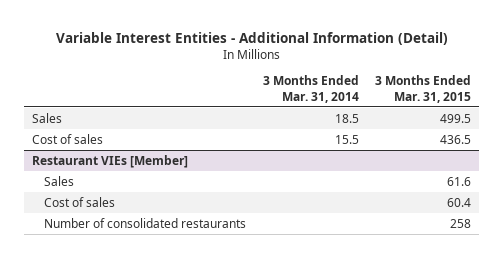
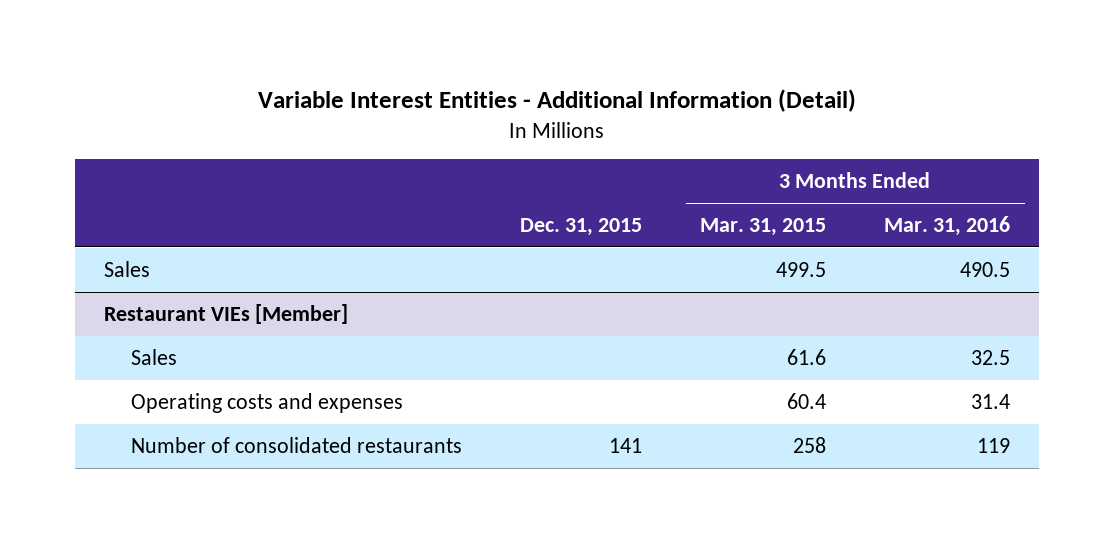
- | 3 Months Ended Mar. 31, 2014 | 3 Months Ended Mar. 31, 2015
+ | Dec. 31, 2015 | 3 Months Ended Mar. 31, 2015 | 3 Months Ended Mar. 31, 2016
- Cost of sales | 15.5 | 436.5
@ Restaurant VIEs [Member]
- Cost of sales | | 60.4
+ Operating costs and expenses | | 60.4 | 31.4

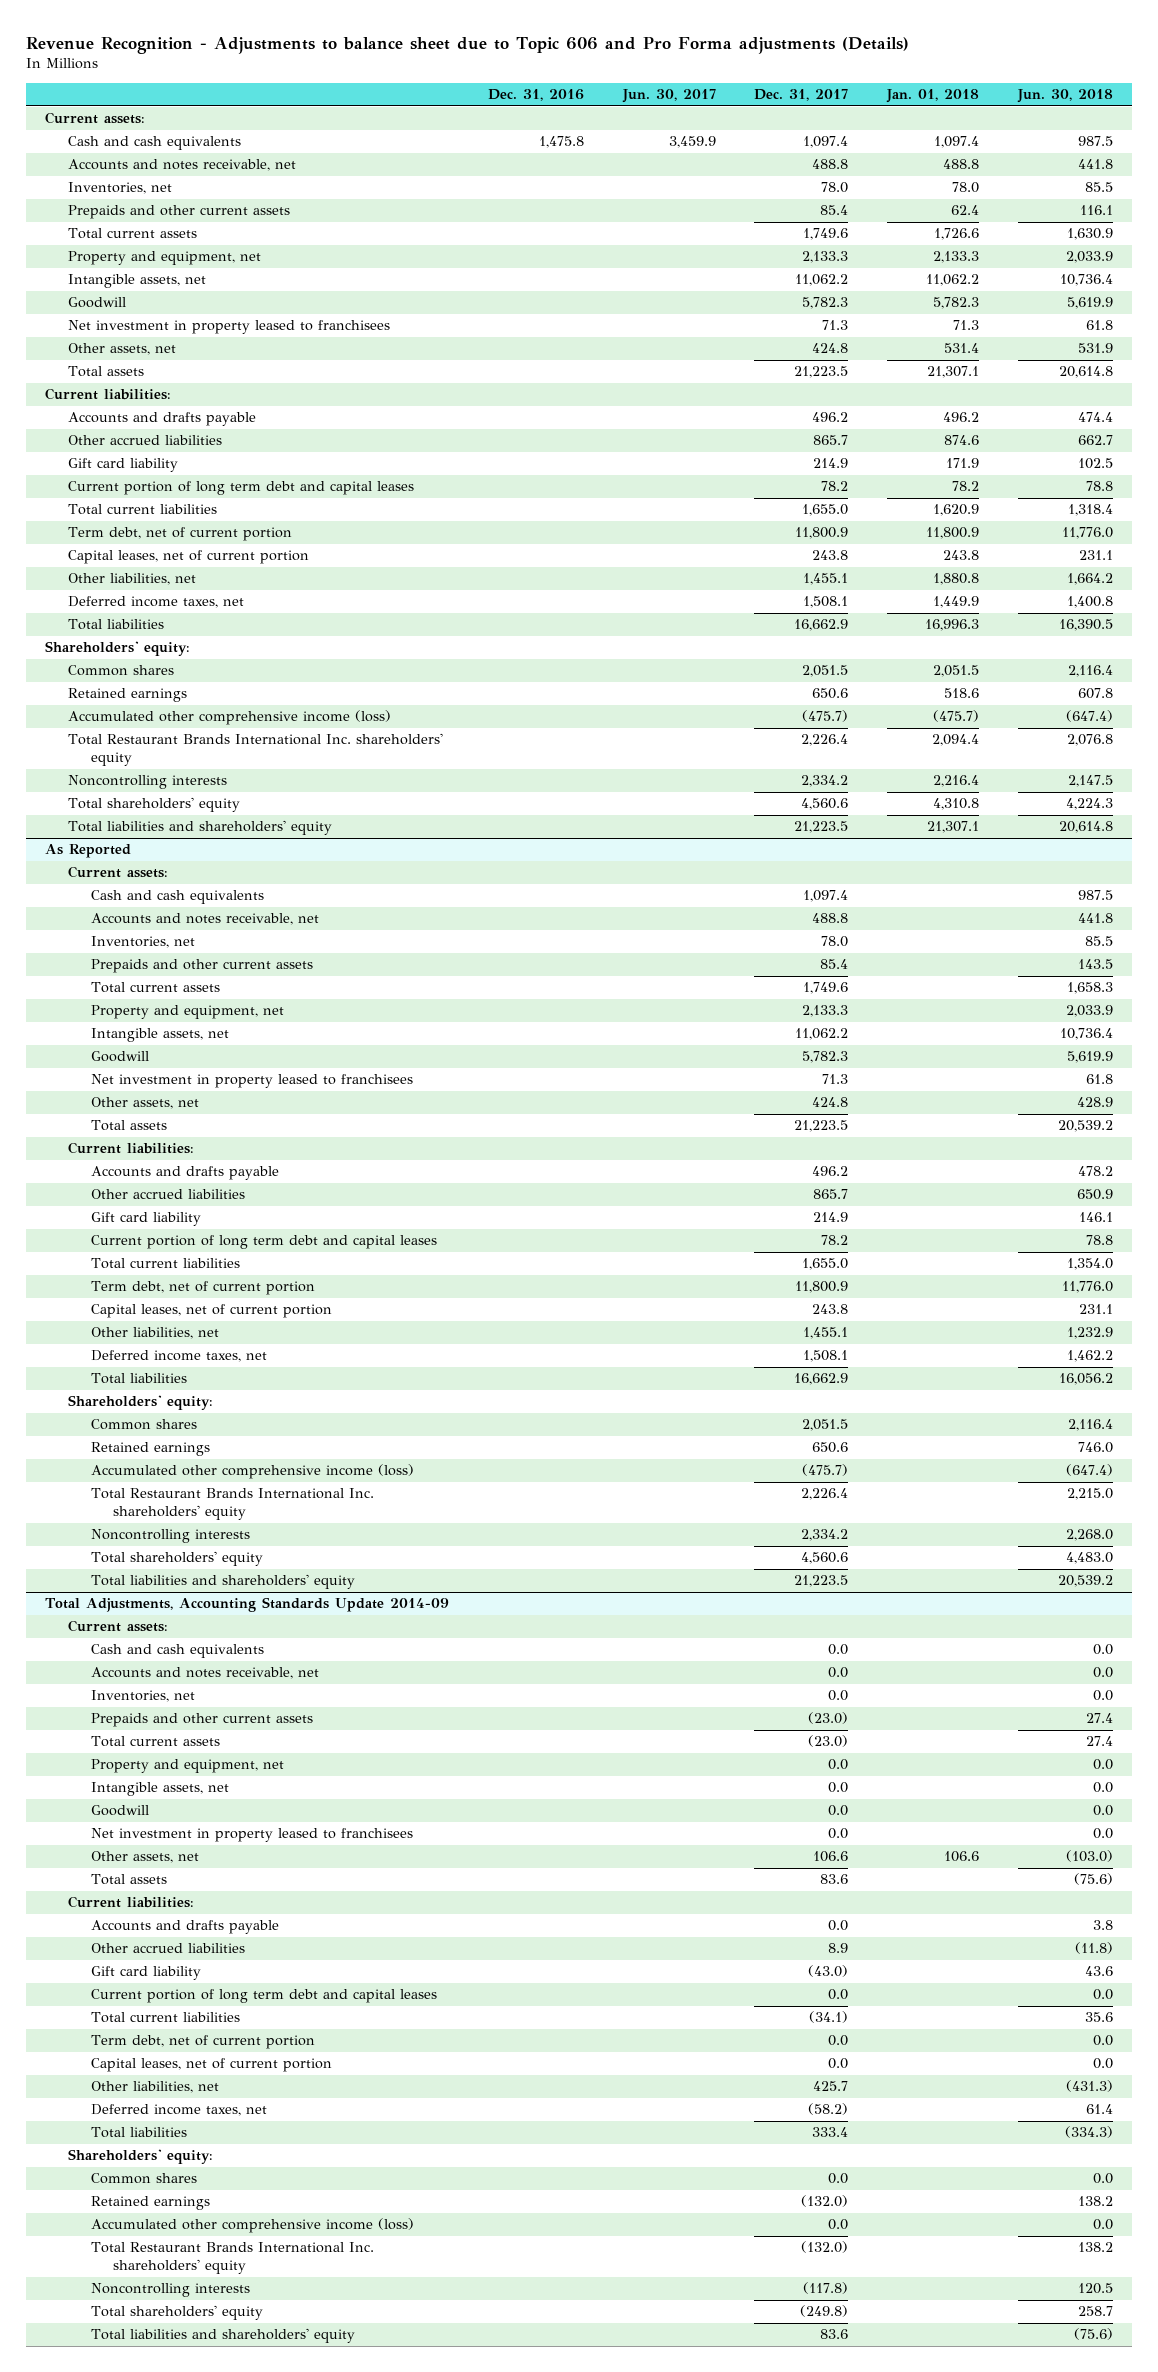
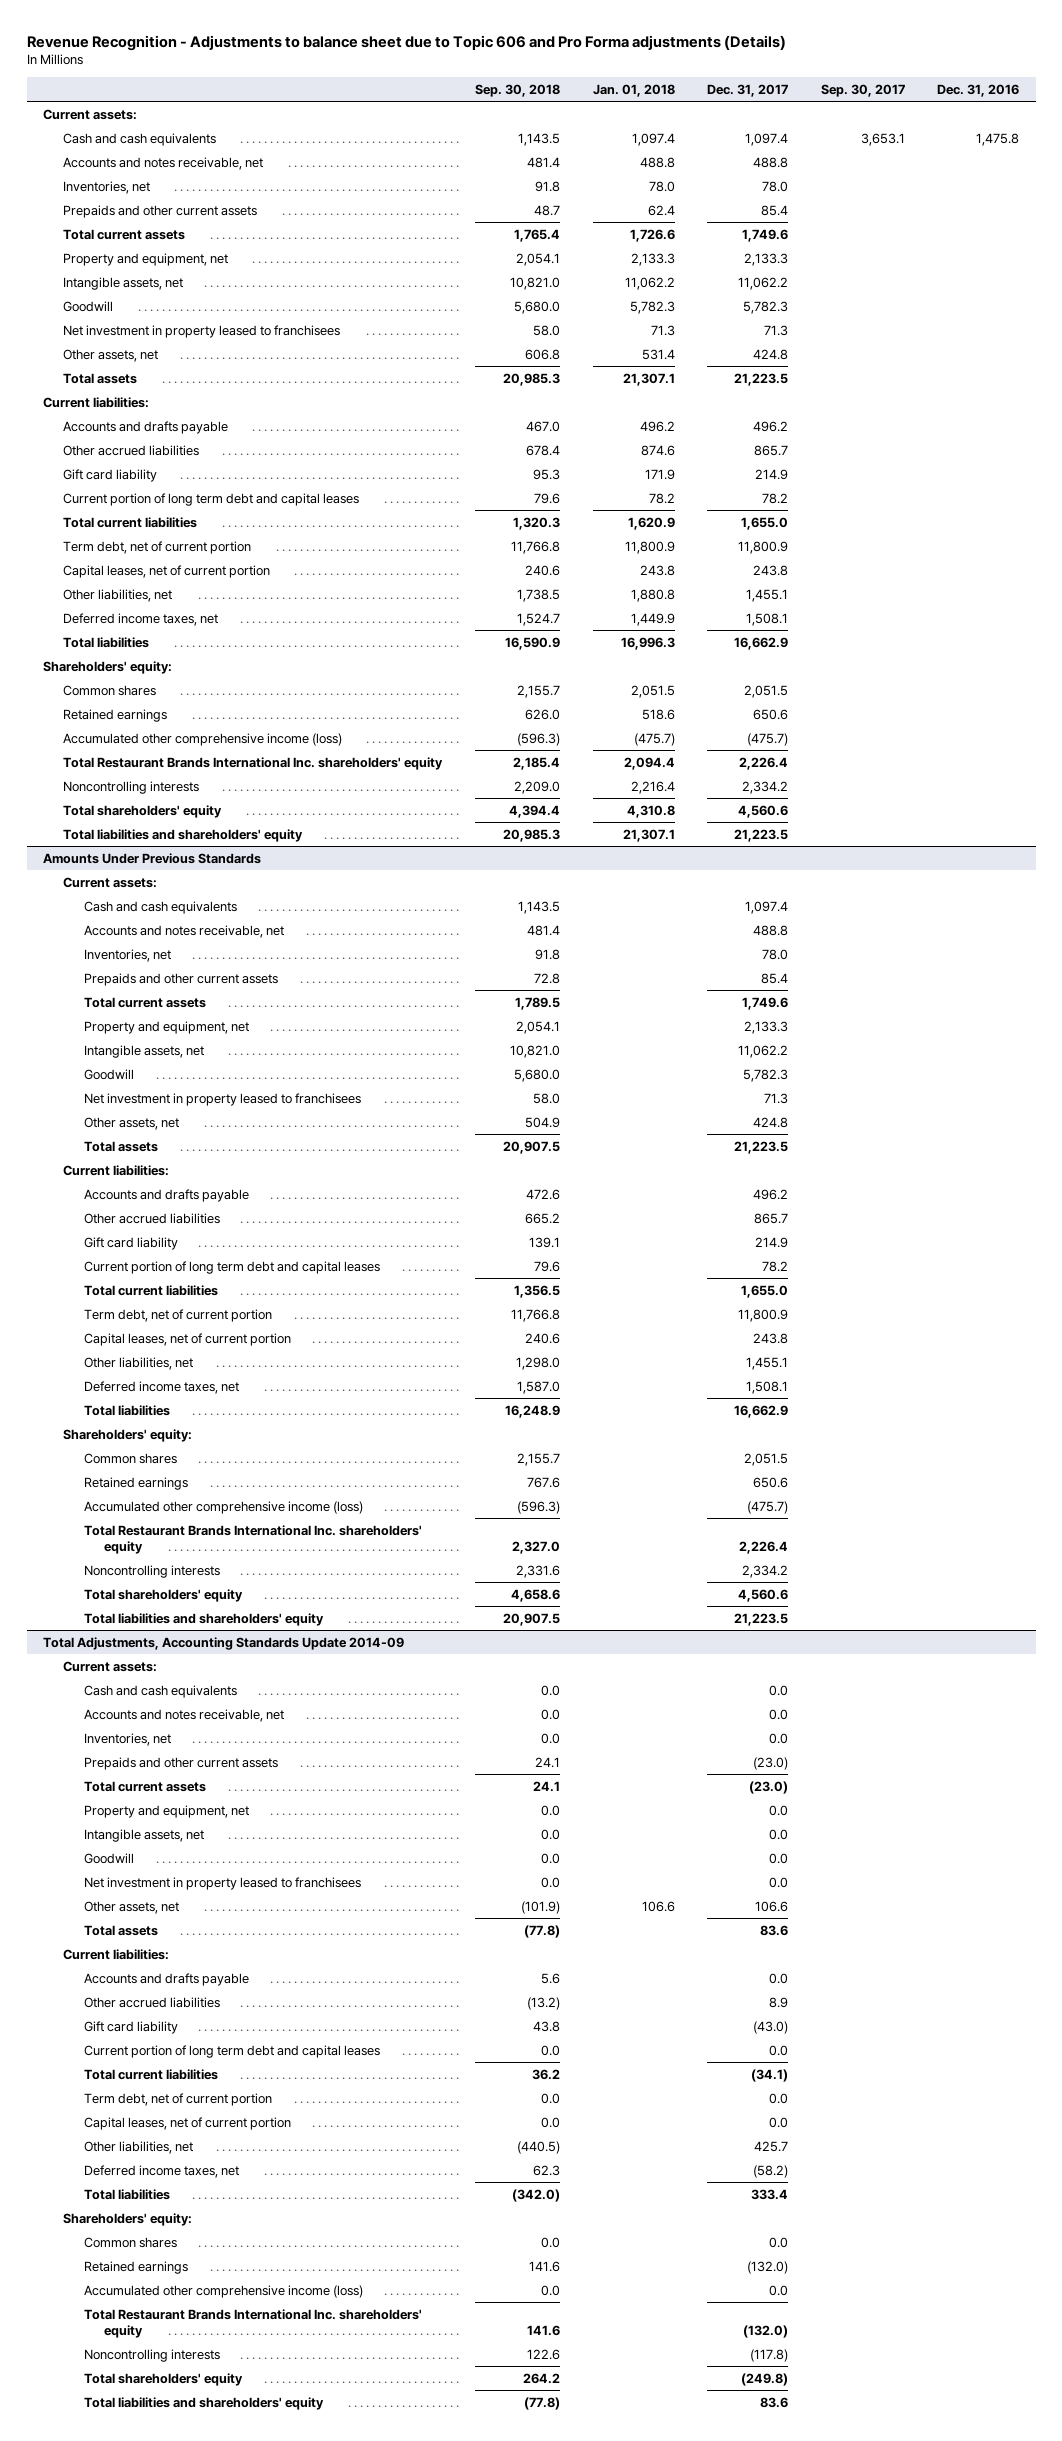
- | Dec. 31, 2016 | Jun. 30, 2017 | Dec. 31, 2017 | Jan. 01, 2018 | Jun. 30, 2018
+ | Sep. 30, 2018 | Jan. 01, 2018 | Dec. 31, 2017 | Sep. 30, 2017 | Dec. 31, 2016
- As Reported
+ Amounts Under Previous Standards

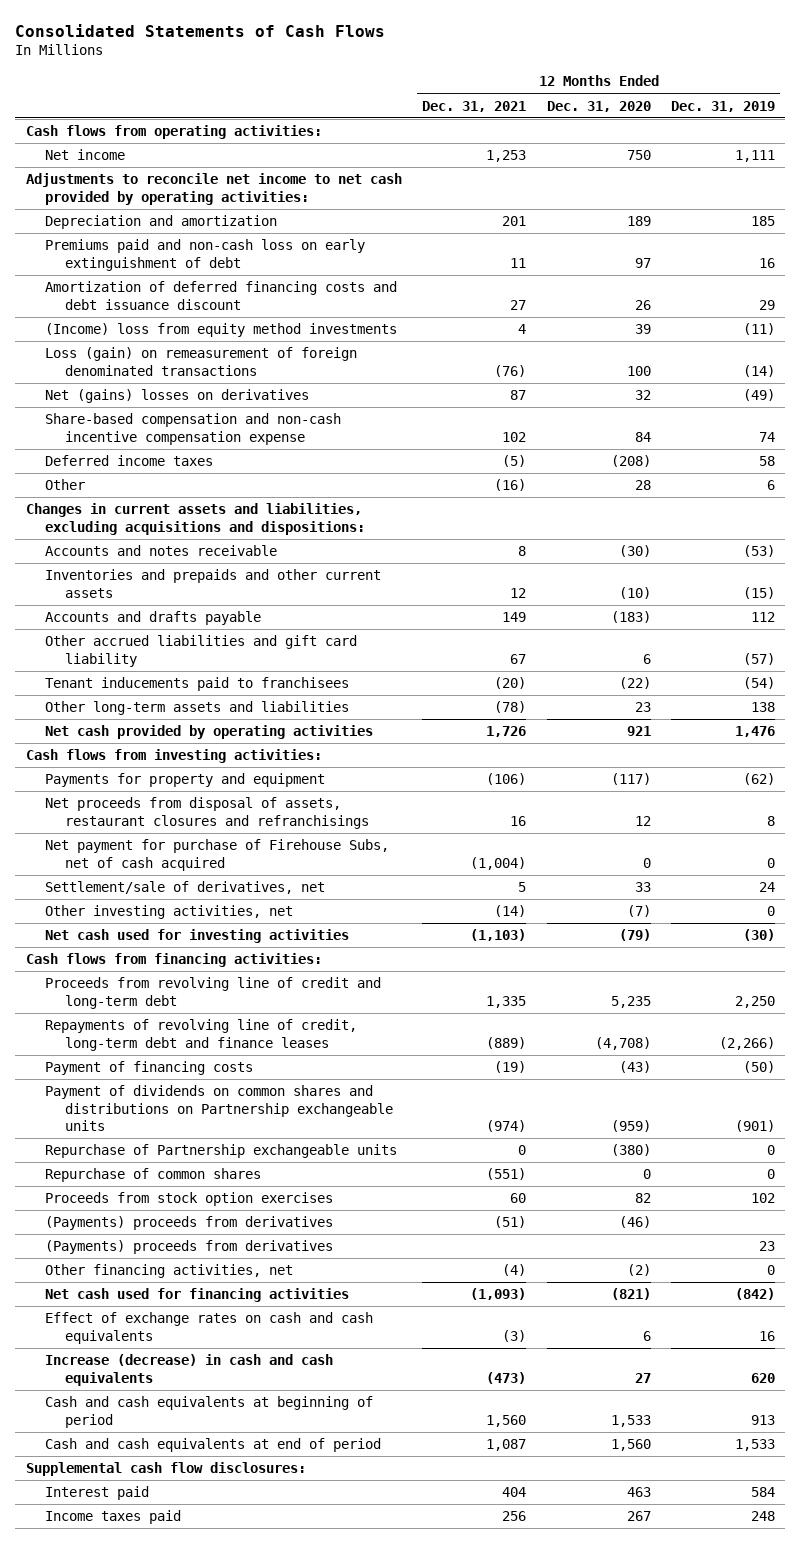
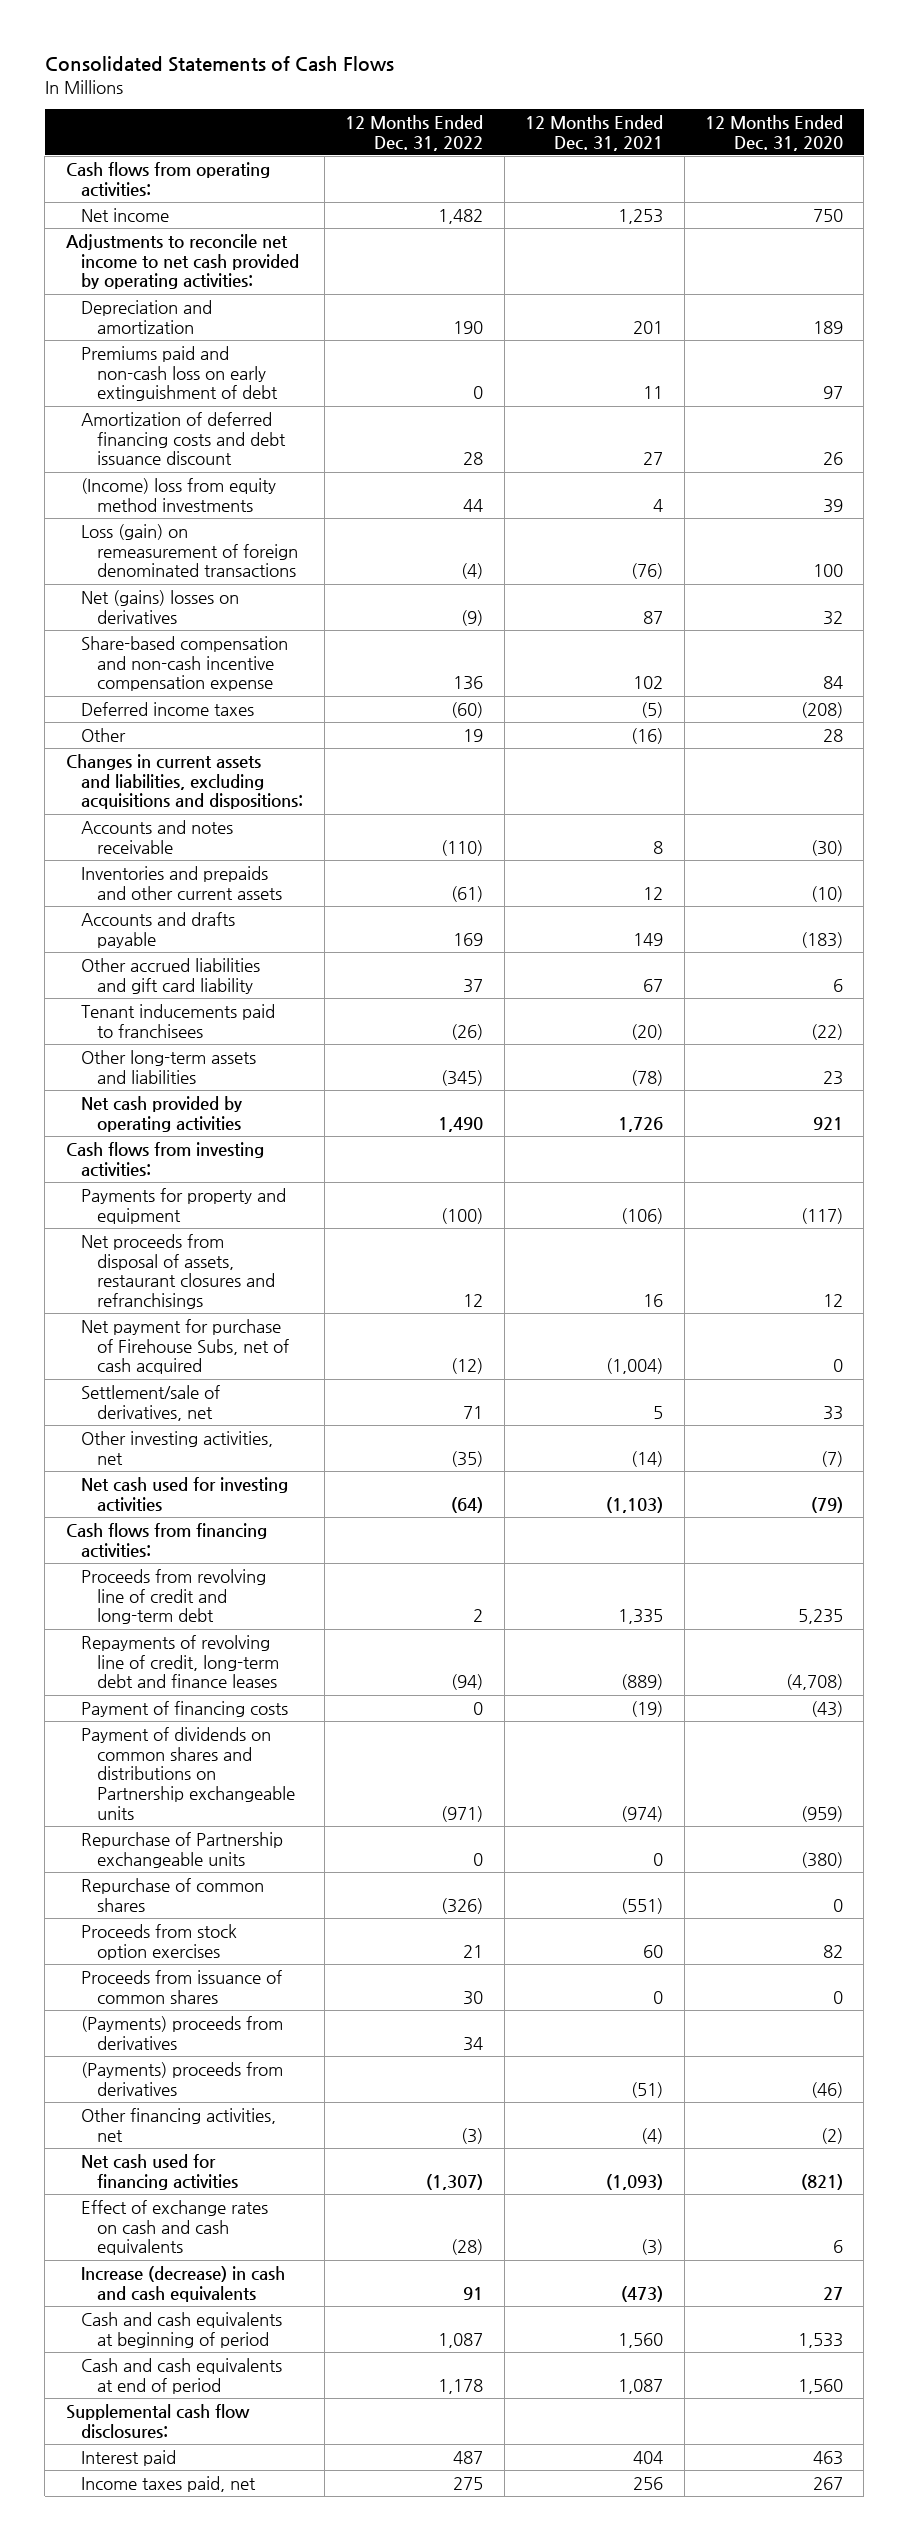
- | 12 Months Ended Dec. 31, 2021 | 12 Months Ended Dec. 31, 2020 | 12 Months Ended Dec. 31, 2019
+ | 12 Months Ended Dec. 31, 2022 | 12 Months Ended Dec. 31, 2021 | 12 Months Ended Dec. 31, 2020
+ Proceeds from issuance of common shares | 30 | 0 | 0
moved down: (Payments) proceeds from derivatives | | (51) | (46)
- Income taxes paid | 256 | 267 | 248
+ Income taxes paid, net | 275 | 256 | 267

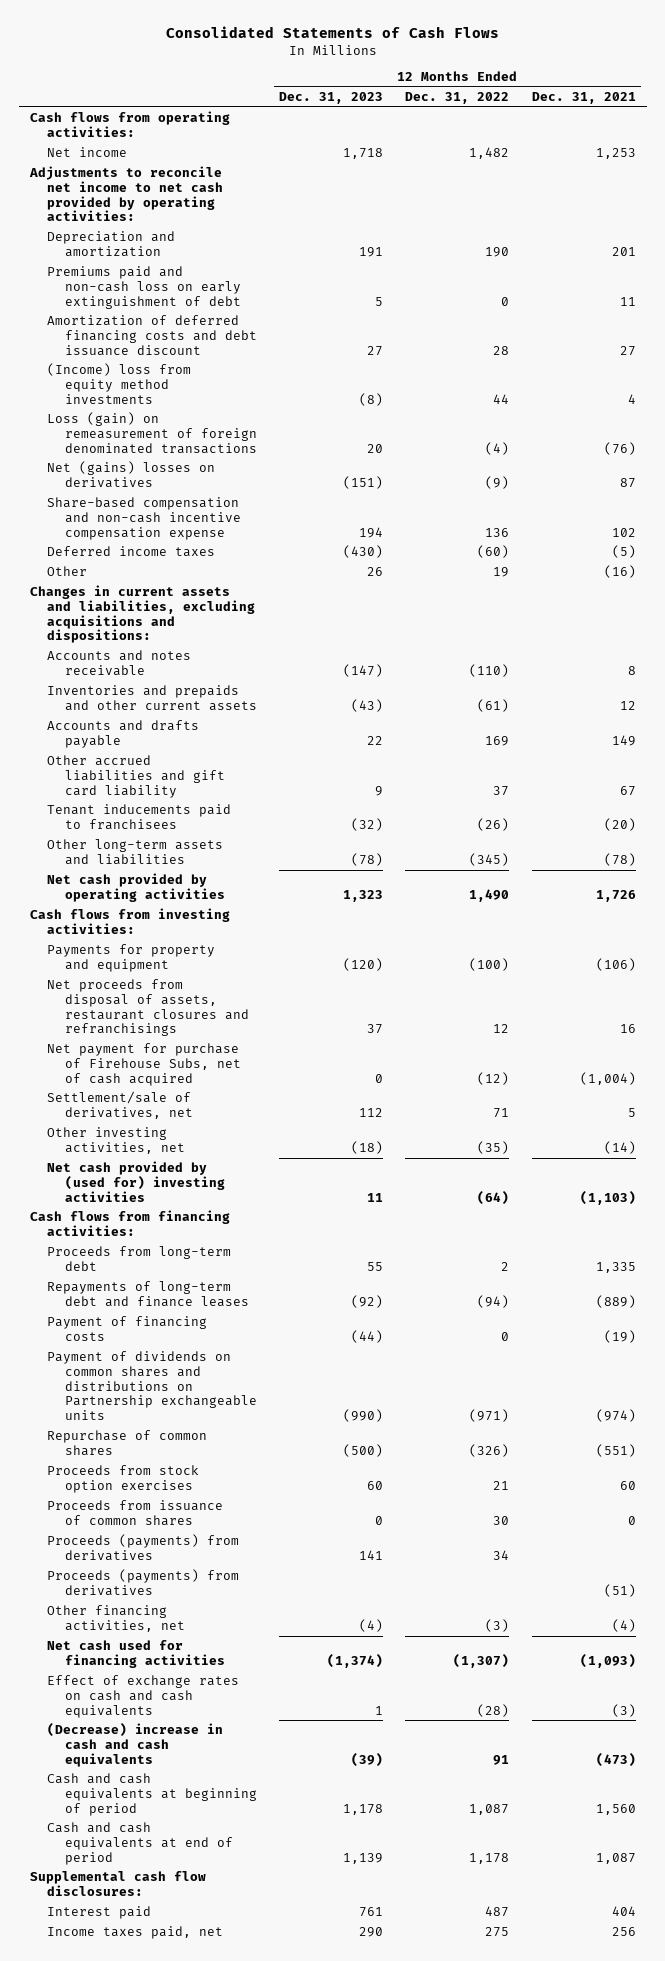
- | 12 Months Ended Dec. 31, 2022 | 12 Months Ended Dec. 31, 2021 | 12 Months Ended Dec. 31, 2020
+ | 12 Months Ended Dec. 31, 2023 | 12 Months Ended Dec. 31, 2022 | 12 Months Ended Dec. 31, 2021
- Net cash used for investing activities | (64) | (1,103) | (79)
+ Net cash provided by (used for) investing activities | 11 | (64) | (1,103)
- Proceeds from revolving line of credit and long-term debt | 2 | 1,335 | 5,235
- Repayments of revolving line of credit, long-term debt and finance leases | (94) | (889) | (4,708)
+ Proceeds from long-term debt | 55 | 2 | 1,335
+ Repayments of long-term debt and finance leases | (92) | (94) | (889)
- Repurchase of Partnership exchangeable units | 0 | 0 | (380)
- (Payments) proceeds from derivatives | 34 | |
- (Payments) proceeds from derivatives | | (51) | (46)
+ Proceeds (payments) from derivatives | 141 | 34 |
+ Proceeds (payments) from derivatives | | | (51)
- Increase (decrease) in cash and cash equivalents | 91 | (473) | 27
+ (Decrease) increase in cash and cash equivalents | (39) | 91 | (473)

